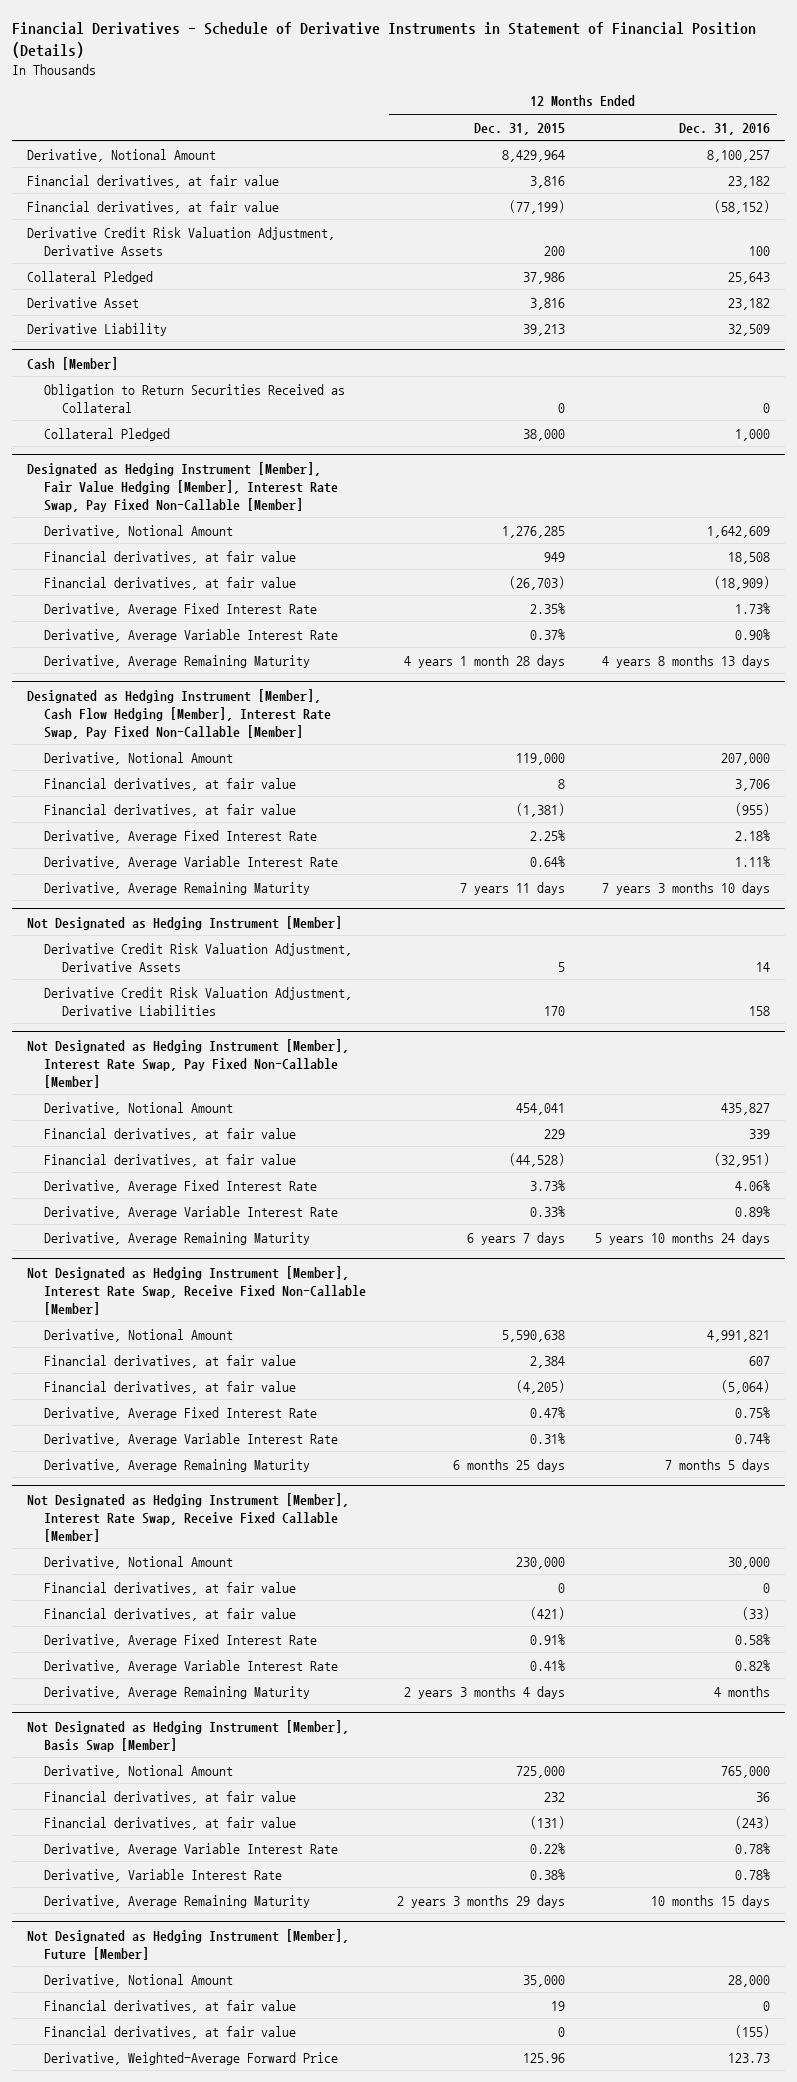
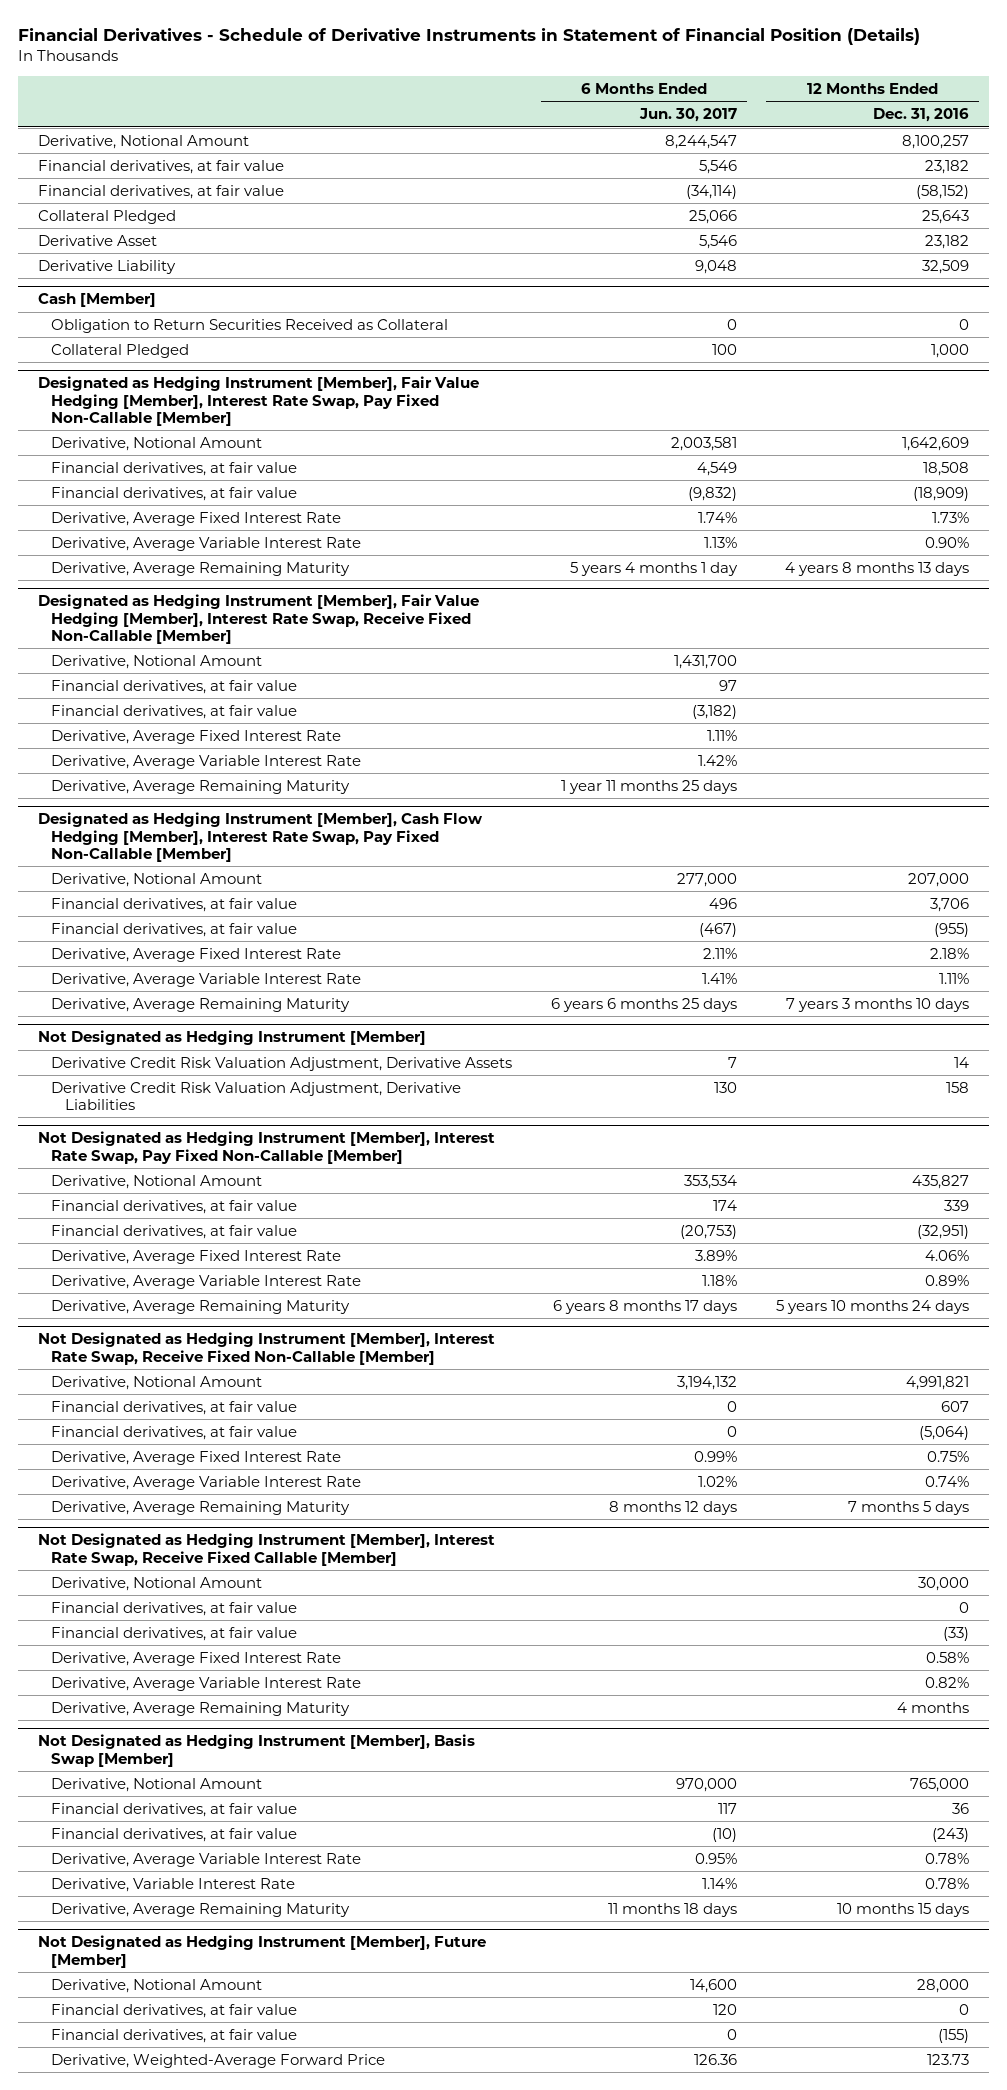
- | 12 Months Ended Dec. 31, 2015 | 12 Months Ended Dec. 31, 2016
+ | 6 Months Ended Jun. 30, 2017 | 12 Months Ended Dec. 31, 2016
- Derivative Credit Risk Valuation Adjustment, Derivative Assets | 200 | 100
+ Designated as Hedging Instrument [Member], Fair Value Hedging [Member], Interest Rate Swap, Receive Fixed Non-Callable [Member]
+ Derivative, Notional Amount | 1,431,700 |
+ Financial derivatives, at fair value | 97 |
+ Financial derivatives, at fair value | (3,182) |
+ Derivative, Average Fixed Interest Rate | 1.11% |
+ Derivative, Average Variable Interest Rate | 1.42% |
+ Derivative, Average Remaining Maturity | 1 year 11 months 25 days |

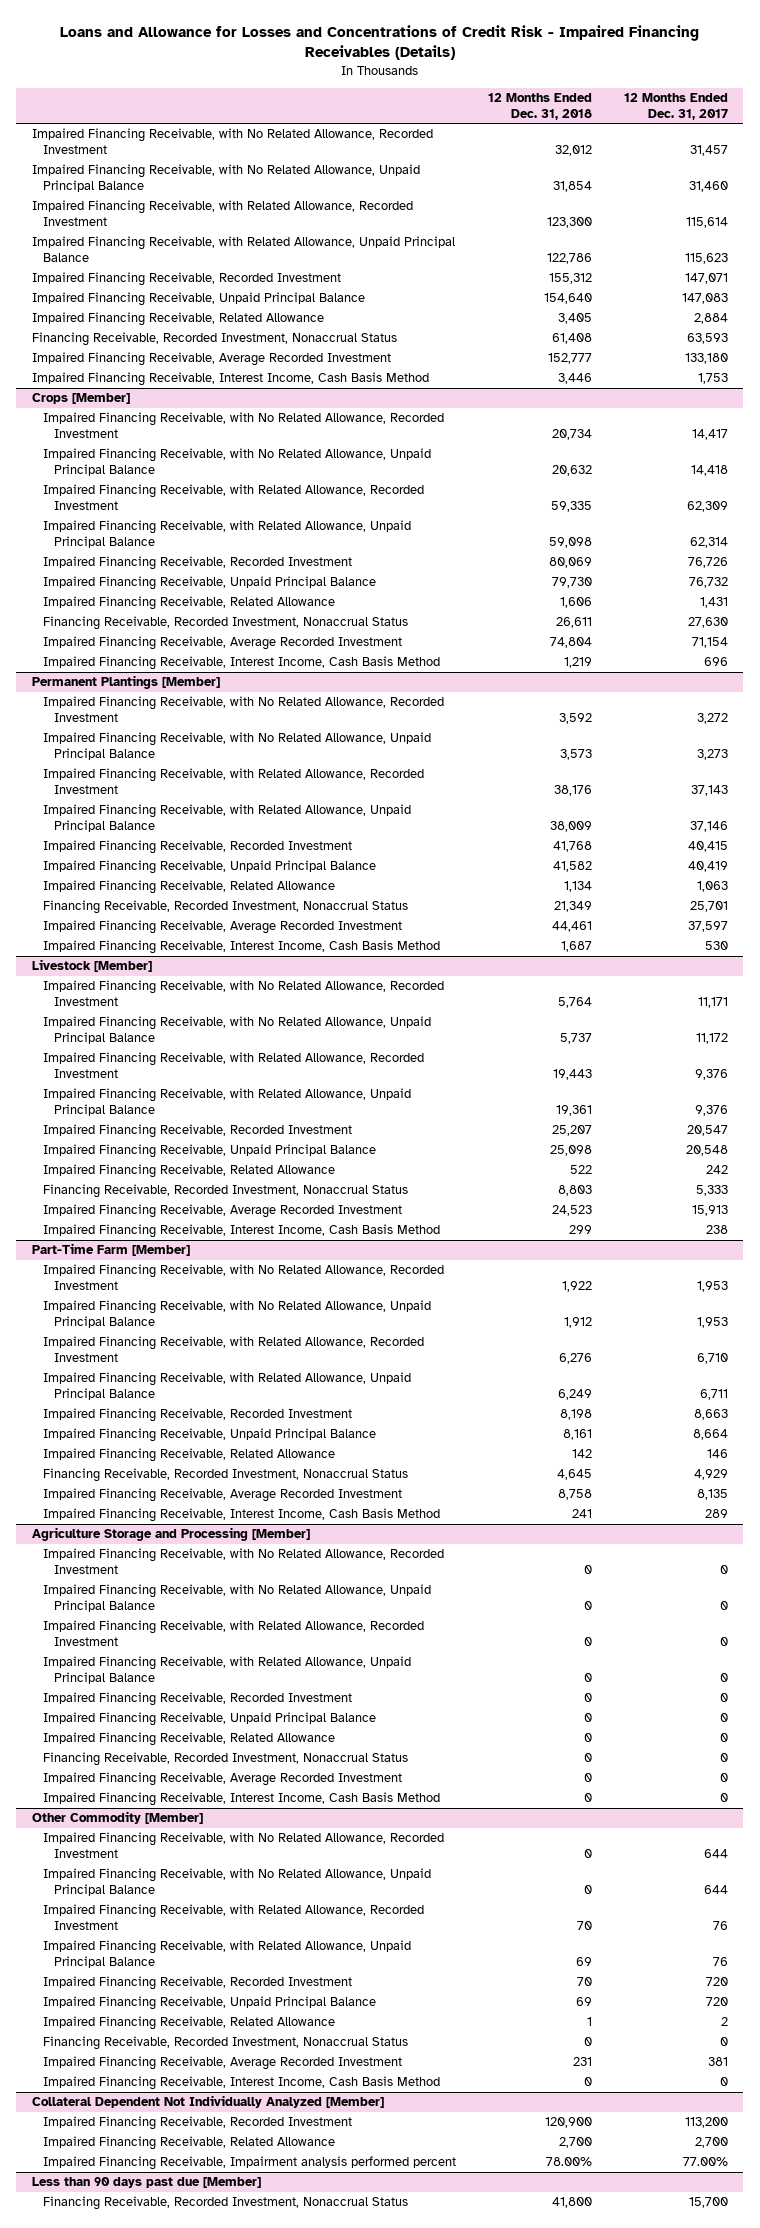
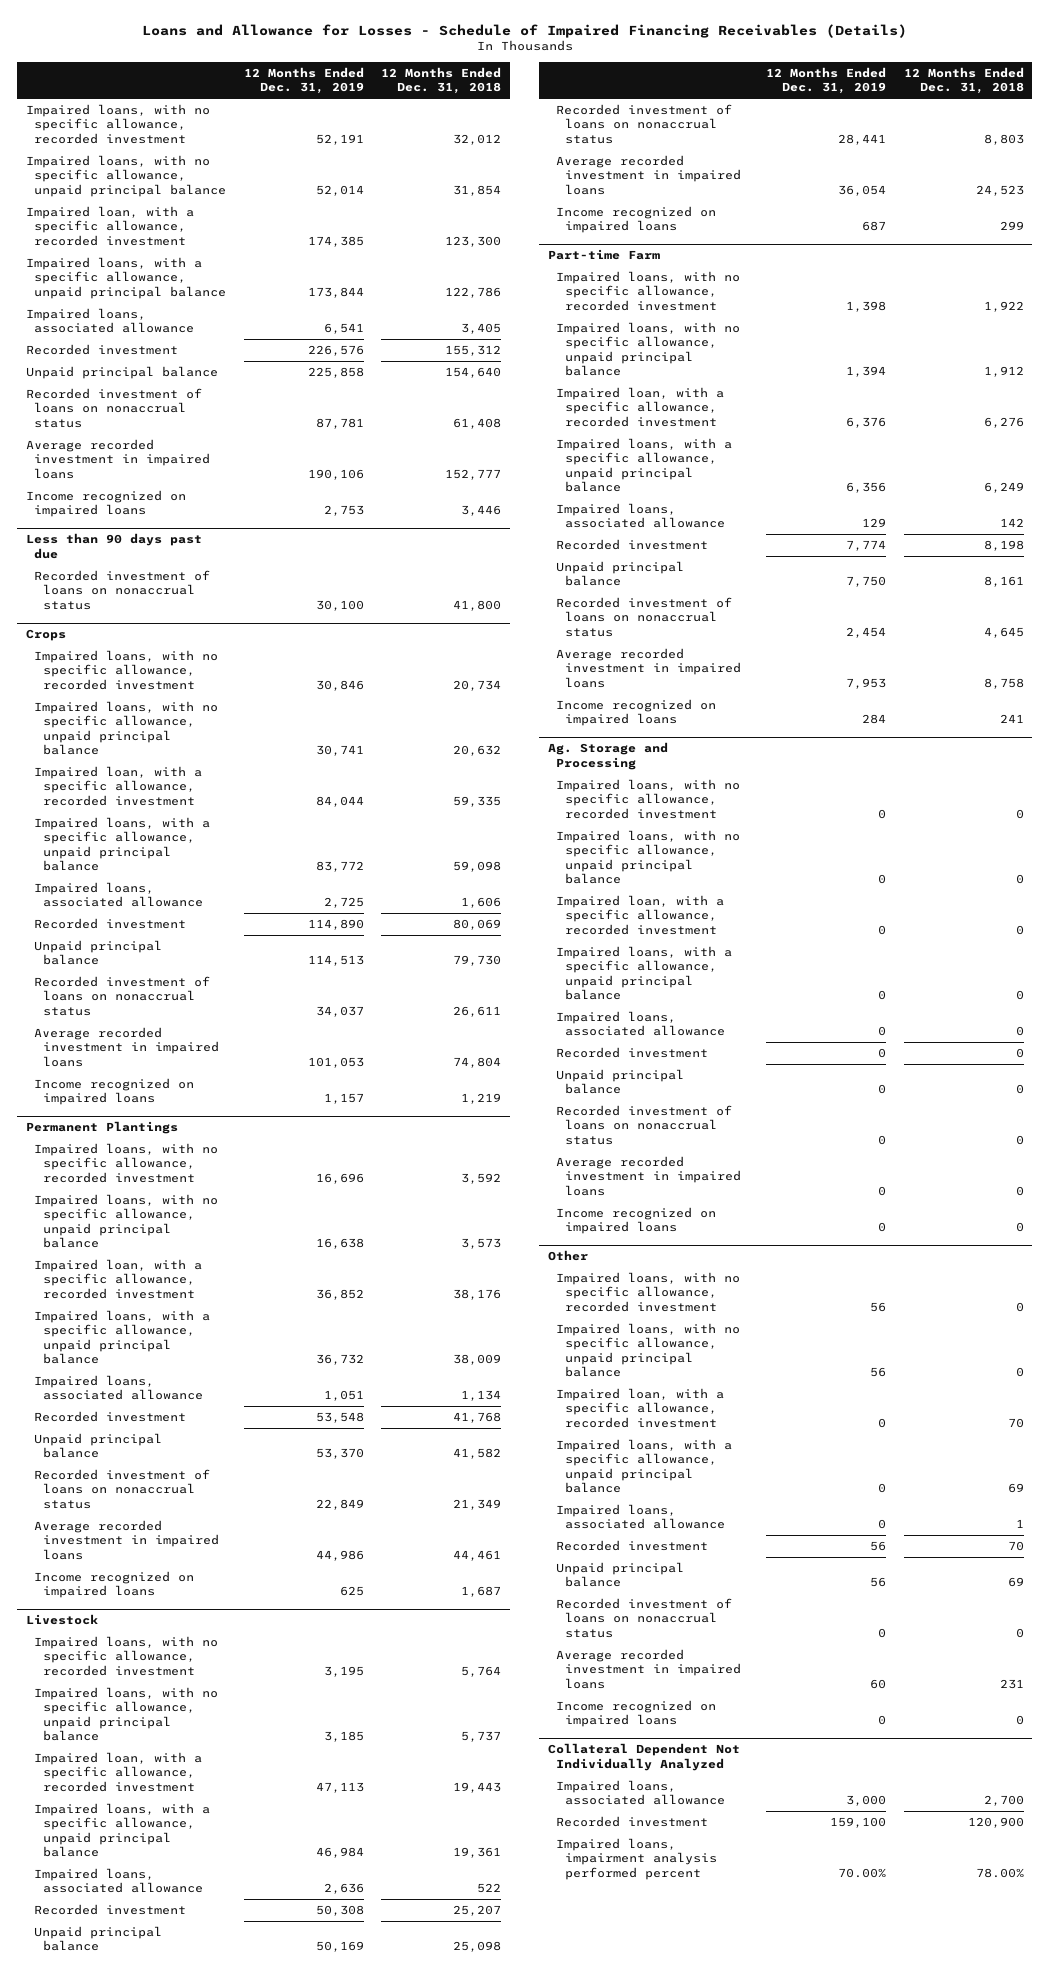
- Loans and Allowance for Losses and Concentrations of Credit Risk - Impaired Financing Receivables (Details)
+ Loans and Allowance for Losses - Schedule of Impaired Financing Receivables (Details)
- | 12 Months Ended Dec. 31, 2018 | 12 Months Ended Dec. 31, 2017
+ | 12 Months Ended Dec. 31, 2019 | 12 Months Ended Dec. 31, 2018
- Impaired Financing Receivable, with No Related Allowance, Recorded Investment | 32,012 | 31,457
- Impaired Financing Receivable, with No Related Allowance, Unpaid Principal Balance | 31,854 | 31,460
- Impaired Financing Receivable, with Related Allowance, Recorded Investment | 123,300 | 115,614
- Impaired Financing Receivable, with Related Allowance, Unpaid Principal Balance | 122,786 | 115,623
- Impaired Financing Receivable, Recorded Investment | 155,312 | 147,071
- Impaired Financing Receivable, Unpaid Principal Balance | 154,640 | 147,083
- Impaired Financing Receivable, Related Allowance | 3,405 | 2,884
- Financing Receivable, Recorded Investment, Nonaccrual Status | 61,408 | 63,593
- Impaired Financing Receivable, Average Recorded Investment | 152,777 | 133,180
- Impaired Financing Receivable, Interest Income, Cash Basis Method | 3,446 | 1,753
- Crops [Member]
- Impaired Financing Receivable, with No Related Allowance, Recorded Investment | 20,734 | 14,417
- Impaired Financing Receivable, with No Related Allowance, Unpaid Principal Balance | 20,632 | 14,418
- Impaired Financing Receivable, with Related Allowance, Recorded Investment | 59,335 | 62,309
- Impaired Financing Receivable, with Related Allowance, Unpaid Principal Balance | 59,098 | 62,314
- Impaired Financing Receivable, Recorded Investment | 80,069 | 76,726
- Impaired Financing Receivable, Unpaid Principal Balance | 79,730 | 76,732
- Impaired Financing Receivable, Related Allowance | 1,606 | 1,431
- Financing Receivable, Recorded Investment, Nonaccrual Status | 26,611 | 27,630
- Impaired Financing Receivable, Average Recorded Investment | 74,804 | 71,154
- Impaired Financing Receivable, Interest Income, Cash Basis Method | 1,219 | 696
- Permanent Plantings [Member]
- Impaired Financing Receivable, with No Related Allowance, Recorded Investment | 3,592 | 3,272
- Impaired Financing Receivable, with No Related Allowance, Unpaid Principal Balance | 3,573 | 3,273
- Impaired Financing Receivable, with Related Allowance, Recorded Investment | 38,176 | 37,143
- Impaired Financing Receivable, with Related Allowance, Unpaid Principal Balance | 38,009 | 37,146
- Impaired Financing Receivable, Recorded Investment | 41,768 | 40,415
- Impaired Financing Receivable, Unpaid Principal Balance | 41,582 | 40,419
- Impaired Financing Receivable, Related Allowance | 1,134 | 1,063
- Financing Receivable, Recorded Investment, Nonaccrual Status | 21,349 | 25,701
- Impaired Financing Receivable, Average Recorded Investment | 44,461 | 37,597
- Impaired Financing Receivable, Interest Income, Cash Basis Method | 1,687 | 530
- Livestock [Member]
- Impaired Financing Receivable, with No Related Allowance, Recorded Investment | 5,764 | 11,171
- Impaired Financing Receivable, with No Related Allowance, Unpaid Principal Balance | 5,737 | 11,172
- Impaired Financing Receivable, with Related Allowance, Recorded Investment | 19,443 | 9,376
- Impaired Financing Receivable, with Related Allowance, Unpaid Principal Balance | 19,361 | 9,376
- Impaired Financing Receivable, Recorded Investment | 25,207 | 20,547
- Impaired Financing Receivable, Unpaid Principal Balance | 25,098 | 20,548
- Impaired Financing Receivable, Related Allowance | 522 | 242
- Financing Receivable, Recorded Investment, Nonaccrual Status | 8,803 | 5,333
- Impaired Financing Receivable, Average Recorded Investment | 24,523 | 15,913
- Impaired Financing Receivable, Interest Income, Cash Basis Method | 299 | 238
- Part-Time Farm [Member]
- Impaired Financing Receivable, with No Related Allowance, Recorded Investment | 1,922 | 1,953
- Impaired Financing Receivable, with No Related Allowance, Unpaid Principal Balance | 1,912 | 1,953
- Impaired Financing Receivable, with Related Allowance, Recorded Investment | 6,276 | 6,710
- Impaired Financing Receivable, with Related Allowance, Unpaid Principal Balance | 6,249 | 6,711
- Impaired Financing Receivable, Recorded Investment | 8,198 | 8,663
- Impaired Financing Receivable, Unpaid Principal Balance | 8,161 | 8,664
- Impaired Financing Receivable, Related Allowance | 142 | 146
- Financing Receivable, Recorded Investment, Nonaccrual Status | 4,645 | 4,929
- Impaired Financing Receivable, Average Recorded Investment | 8,758 | 8,135
- Impaired Financing Receivable, Interest Income, Cash Basis Method | 241 | 289
- Agriculture Storage and Processing [Member]
- Impaired Financing Receivable, with No Related Allowance, Recorded Investment | 0 | 0
- Impaired Financing Receivable, with No Related Allowance, Unpaid Principal Balance | 0 | 0
- Impaired Financing Receivable, with Related Allowance, Recorded Investment | 0 | 0
- Impaired Financing Receivable, with Related Allowance, Unpaid Principal Balance | 0 | 0
- Impaired Financing Receivable, Recorded Investment | 0 | 0
- Impaired Financing Receivable, Unpaid Principal Balance | 0 | 0
- Impaired Financing Receivable, Related Allowance | 0 | 0
- Financing Receivable, Recorded Investment, Nonaccrual Status | 0 | 0
- Impaired Financing Receivable, Average Recorded Investment | 0 | 0
- Impaired Financing Receivable, Interest Income, Cash Basis Method | 0 | 0
- Other Commodity [Member]
- Impaired Financing Receivable, with No Related Allowance, Recorded Investment | 0 | 644
- Impaired Financing Receivable, with No Related Allowance, Unpaid Principal Balance | 0 | 644
- Impaired Financing Receivable, with Related Allowance, Recorded Investment | 70 | 76
- Impaired Financing Receivable, with Related Allowance, Unpaid Principal Balance | 69 | 76
- Impaired Financing Receivable, Recorded Investment | 70 | 720
- Impaired Financing Receivable, Unpaid Principal Balance | 69 | 720
- Impaired Financing Receivable, Related Allowance | 1 | 2
- Financing Receivable, Recorded Investment, Nonaccrual Status | 0 | 0
- Impaired Financing Receivable, Average Recorded Investment | 231 | 381
- Impaired Financing Receivable, Interest Income, Cash Basis Method | 0 | 0
- Collateral Dependent Not Individually Analyzed [Member]
- Impaired Financing Receivable, Recorded Investment | 120,900 | 113,200
- Impaired Financing Receivable, Related Allowance | 2,700 | 2,700
- Impaired Financing Receivable, Impairment analysis performed percent | 78.00% | 77.00%
- Less than 90 days past due [Member]
- Financing Receivable, Recorded Investment, Nonaccrual Status | 41,800 | 15,700
+ Impaired loans, with no specific allowance, recorded investment | 52,191 | 32,012
+ Impaired loans, with no specific allowance, unpaid principal balance | 52,014 | 31,854
+ Impaired loan, with a specific allowance, recorded investment | 174,385 | 123,300
+ Impaired loans, with a specific allowance, unpaid principal balance | 173,844 | 122,786
+ Impaired loans, associated allowance | 6,541 | 3,405
+ Recorded investment | 226,576 | 155,312
+ Unpaid principal balance | 225,858 | 154,640
+ Recorded investment of loans on nonaccrual status | 87,781 | 61,408
+ Average recorded investment in impaired loans | 190,106 | 152,777
+ Income recognized on impaired loans | 2,753 | 3,446
+ Less than 90 days past due
+ Recorded investment of loans on nonaccrual status | 30,100 | 41,800
+ Crops
+ Impaired loans, with no specific allowance, recorded investment | 30,846 | 20,734
+ Impaired loans, with no specific allowance, unpaid principal balance | 30,741 | 20,632
+ Impaired loan, with a specific allowance, recorded investment | 84,044 | 59,335
+ Impaired loans, with a specific allowance, unpaid principal balance | 83,772 | 59,098
+ Impaired loans, associated allowance | 2,725 | 1,606
+ Recorded investment | 114,890 | 80,069
+ Unpaid principal balance | 114,513 | 79,730
+ Recorded investment of loans on nonaccrual status | 34,037 | 26,611
+ Average recorded investment in impaired loans | 101,053 | 74,804
+ Income recognized on impaired loans | 1,157 | 1,219
+ Permanent Plantings
+ Impaired loans, with no specific allowance, recorded investment | 16,696 | 3,592
+ Impaired loans, with no specific allowance, unpaid principal balance | 16,638 | 3,573
+ Impaired loan, with a specific allowance, recorded investment | 36,852 | 38,176
+ Impaired loans, with a specific allowance, unpaid principal balance | 36,732 | 38,009
+ Impaired loans, associated allowance | 1,051 | 1,134
+ Recorded investment | 53,548 | 41,768
+ Unpaid principal balance | 53,370 | 41,582
+ Recorded investment of loans on nonaccrual status | 22,849 | 21,349
+ Average recorded investment in impaired loans | 44,986 | 44,461
+ Income recognized on impaired loans | 625 | 1,687
+ Livestock
+ Impaired loans, with no specific allowance, recorded investment | 3,195 | 5,764
+ Impaired loans, with no specific allowance, unpaid principal balance | 3,185 | 5,737
+ Impaired loan, with a specific allowance, recorded investment | 47,113 | 19,443
+ Impaired loans, with a specific allowance, unpaid principal balance | 46,984 | 19,361
+ Impaired loans, associated allowance | 2,636 | 522
+ Recorded investment | 50,308 | 25,207
+ Unpaid principal balance | 50,169 | 25,098
+ Recorded investment of loans on nonaccrual status | 28,441 | 8,803
+ Average recorded investment in impaired loans | 36,054 | 24,523
+ Income recognized on impaired loans | 687 | 299
+ Part-time Farm
+ Impaired loans, with no specific allowance, recorded investment | 1,398 | 1,922
+ Impaired loans, with no specific allowance, unpaid principal balance | 1,394 | 1,912
+ Impaired loan, with a specific allowance, recorded investment | 6,376 | 6,276
+ Impaired loans, with a specific allowance, unpaid principal balance | 6,356 | 6,249
+ Impaired loans, associated allowance | 129 | 142
+ Recorded investment | 7,774 | 8,198
+ Unpaid principal balance | 7,750 | 8,161
+ Recorded investment of loans on nonaccrual status | 2,454 | 4,645
+ Average recorded investment in impaired loans | 7,953 | 8,758
+ Income recognized on impaired loans | 284 | 241
+ Ag. Storage and Processing
+ Impaired loans, with no specific allowance, recorded investment | 0 | 0
+ Impaired loans, with no specific allowance, unpaid principal balance | 0 | 0
+ Impaired loan, with a specific allowance, recorded investment | 0 | 0
+ Impaired loans, with a specific allowance, unpaid principal balance | 0 | 0
+ Impaired loans, associated allowance | 0 | 0
+ Recorded investment | 0 | 0
+ Unpaid principal balance | 0 | 0
+ Recorded investment of loans on nonaccrual status | 0 | 0
+ Average recorded investment in impaired loans | 0 | 0
+ Income recognized on impaired loans | 0 | 0
+ Other
+ Impaired loans, with no specific allowance, recorded investment | 56 | 0
+ Impaired loans, with no specific allowance, unpaid principal balance | 56 | 0
+ Impaired loan, with a specific allowance, recorded investment | 0 | 70
+ Impaired loans, with a specific allowance, unpaid principal balance | 0 | 69
+ Impaired loans, associated allowance | 0 | 1
+ Recorded investment | 56 | 70
+ Unpaid principal balance | 56 | 69
+ Recorded investment of loans on nonaccrual status | 0 | 0
+ Average recorded investment in impaired loans | 60 | 231
+ Income recognized on impaired loans | 0 | 0
+ Collateral Dependent Not Individually Analyzed
+ Impaired loans, associated allowance | 3,000 | 2,700
+ Recorded investment | 159,100 | 120,900
+ Impaired loans, impairment analysis performed percent | 70.00% | 78.00%

